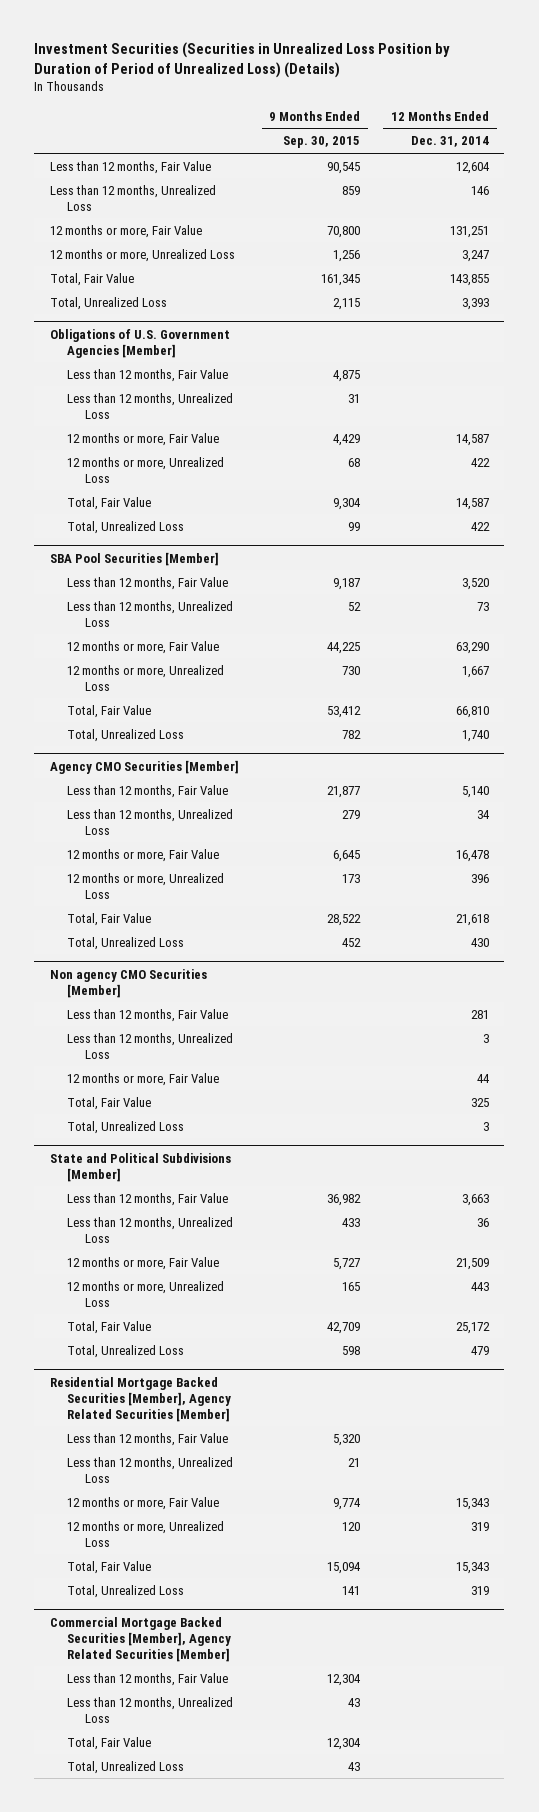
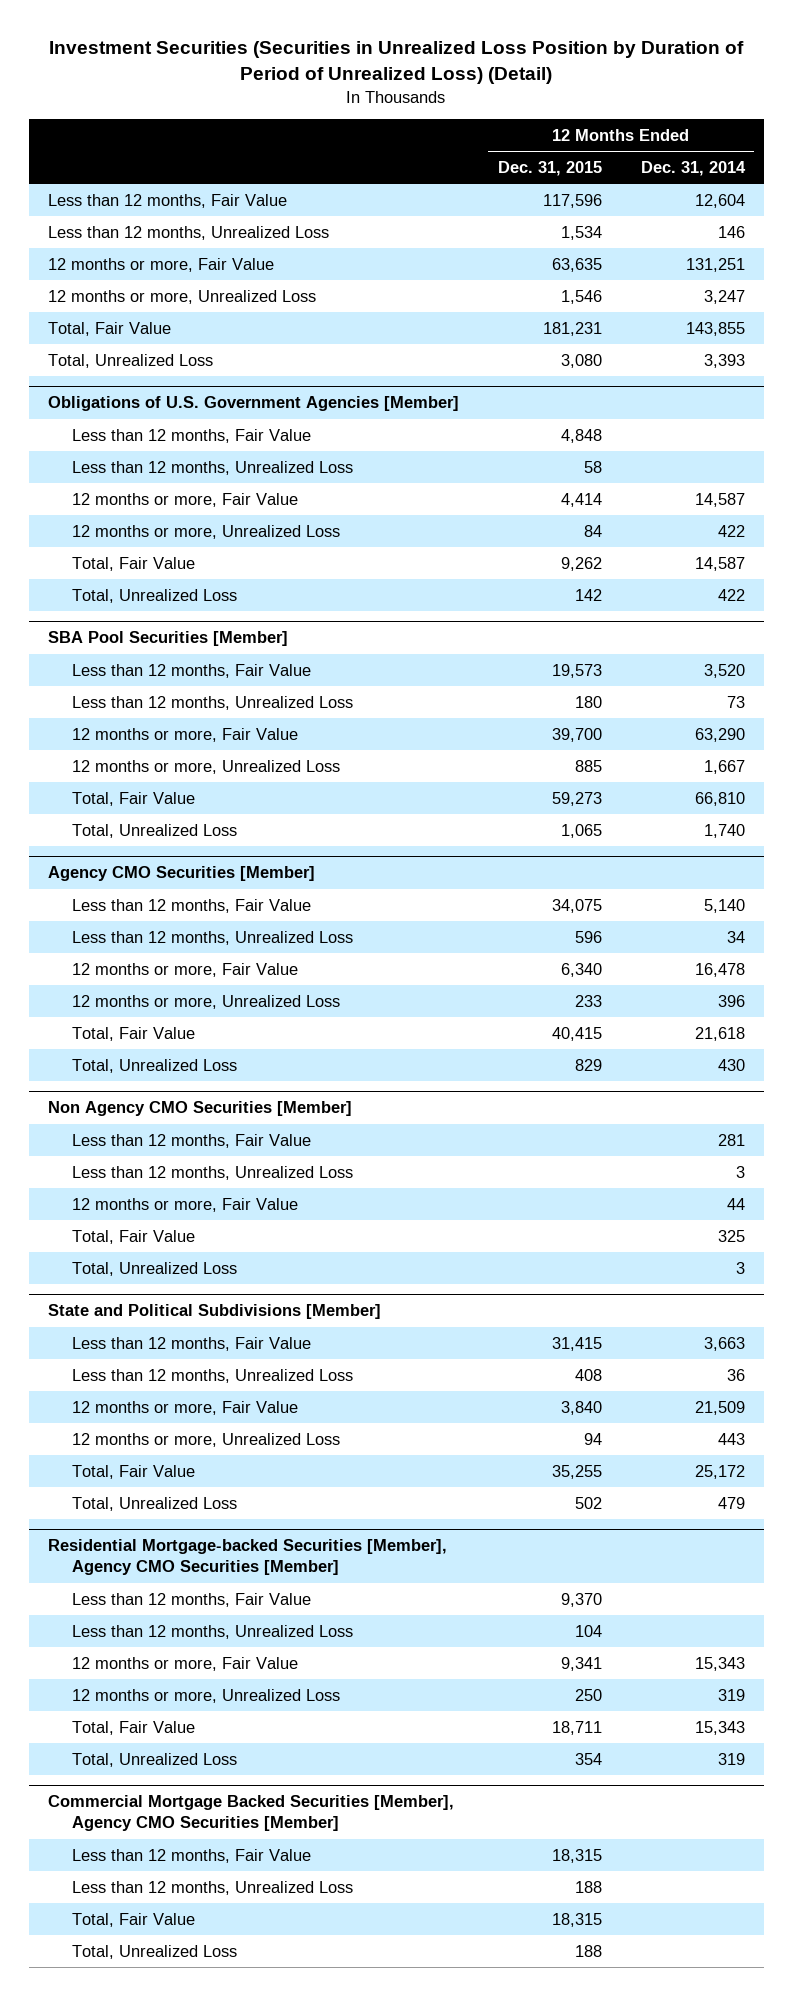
- Investment Securities (Securities in Unrealized Loss Position by Duration of Period of Unrealized Loss) (Details)
+ Investment Securities (Securities in Unrealized Loss Position by Duration of Period of Unrealized Loss) (Detail)
- | 9 Months Ended Sep. 30, 2015 | 12 Months Ended Dec. 31, 2014
+ | 12 Months Ended Dec. 31, 2015 | 12 Months Ended Dec. 31, 2014
- Non agency CMO Securities [Member]
+ Non Agency CMO Securities [Member]
- Residential Mortgage Backed Securities [Member], Agency Related Securities [Member]
+ Residential Mortgage-backed Securities [Member], Agency CMO Securities [Member]
- Commercial Mortgage Backed Securities [Member], Agency Related Securities [Member]
+ Commercial Mortgage Backed Securities [Member], Agency CMO Securities [Member]

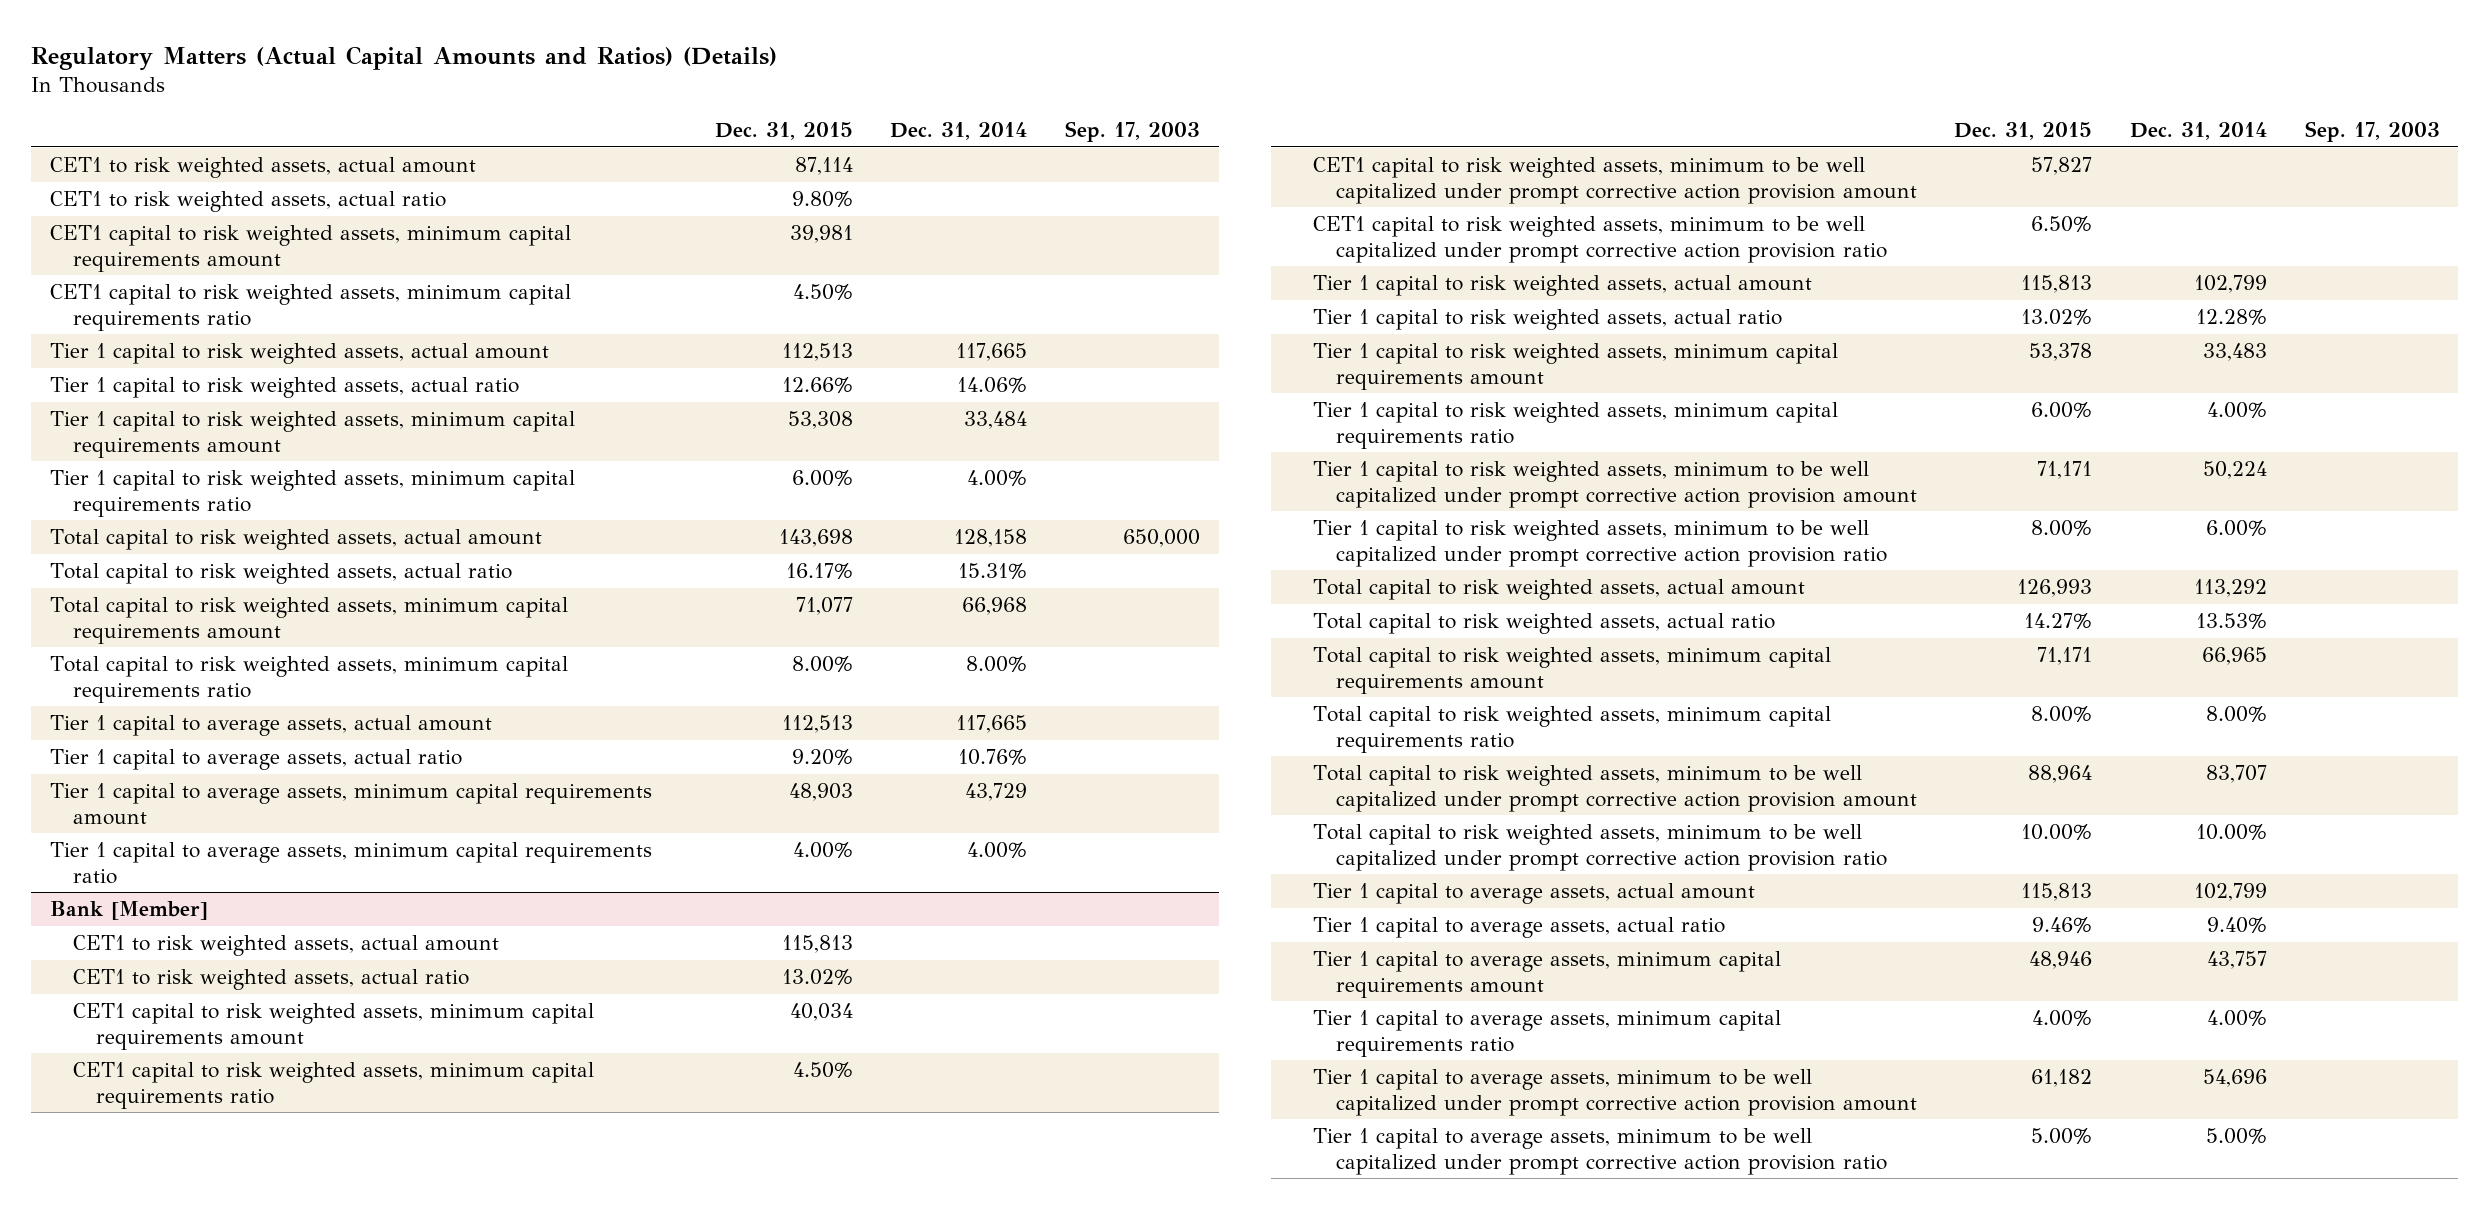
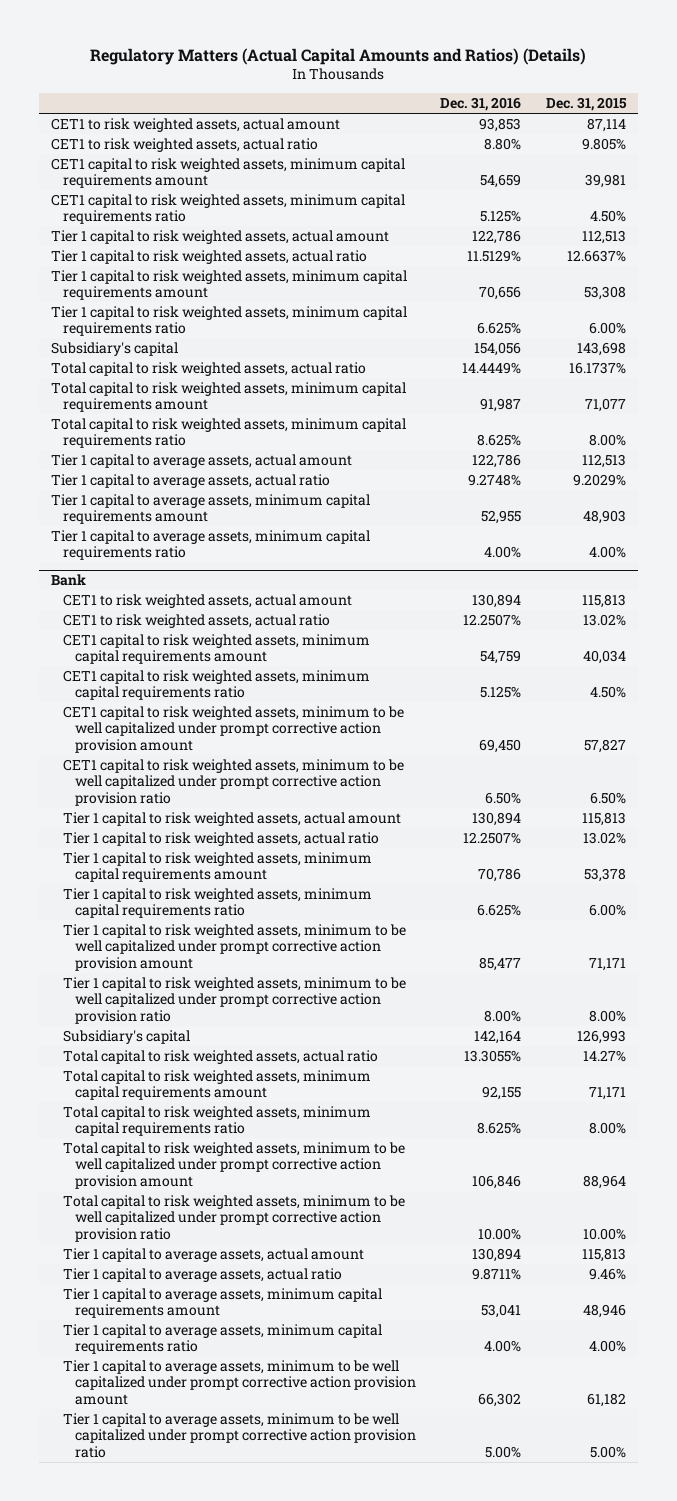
- | Dec. 31, 2015 | Dec. 31, 2014 | Sep. 17, 2003
+ | Dec. 31, 2016 | Dec. 31, 2015
- CET1 to risk weighted assets, actual ratio | 9.80% | |
+ CET1 to risk weighted assets, actual ratio | 8.80% | 9.805%
- Tier 1 capital to risk weighted assets, actual ratio | 12.66% | 14.06% |
+ Tier 1 capital to risk weighted assets, actual ratio | 11.5129% | 12.6637%
- Total capital to risk weighted assets, actual amount | 143,698 | 128,158 | 650,000
- Total capital to risk weighted assets, actual ratio | 16.17% | 15.31% |
+ Subsidiary's capital | 154,056 | 143,698
+ Total capital to risk weighted assets, actual ratio | 14.4449% | 16.1737%
- Tier 1 capital to average assets, actual ratio | 9.20% | 10.76% |
+ Tier 1 capital to average assets, actual ratio | 9.2748% | 9.2029%
- Bank [Member]
+ Bank
- Total capital to risk weighted assets, actual amount | 126,993 | 113,292 |
+ Subsidiary's capital | 142,164 | 126,993

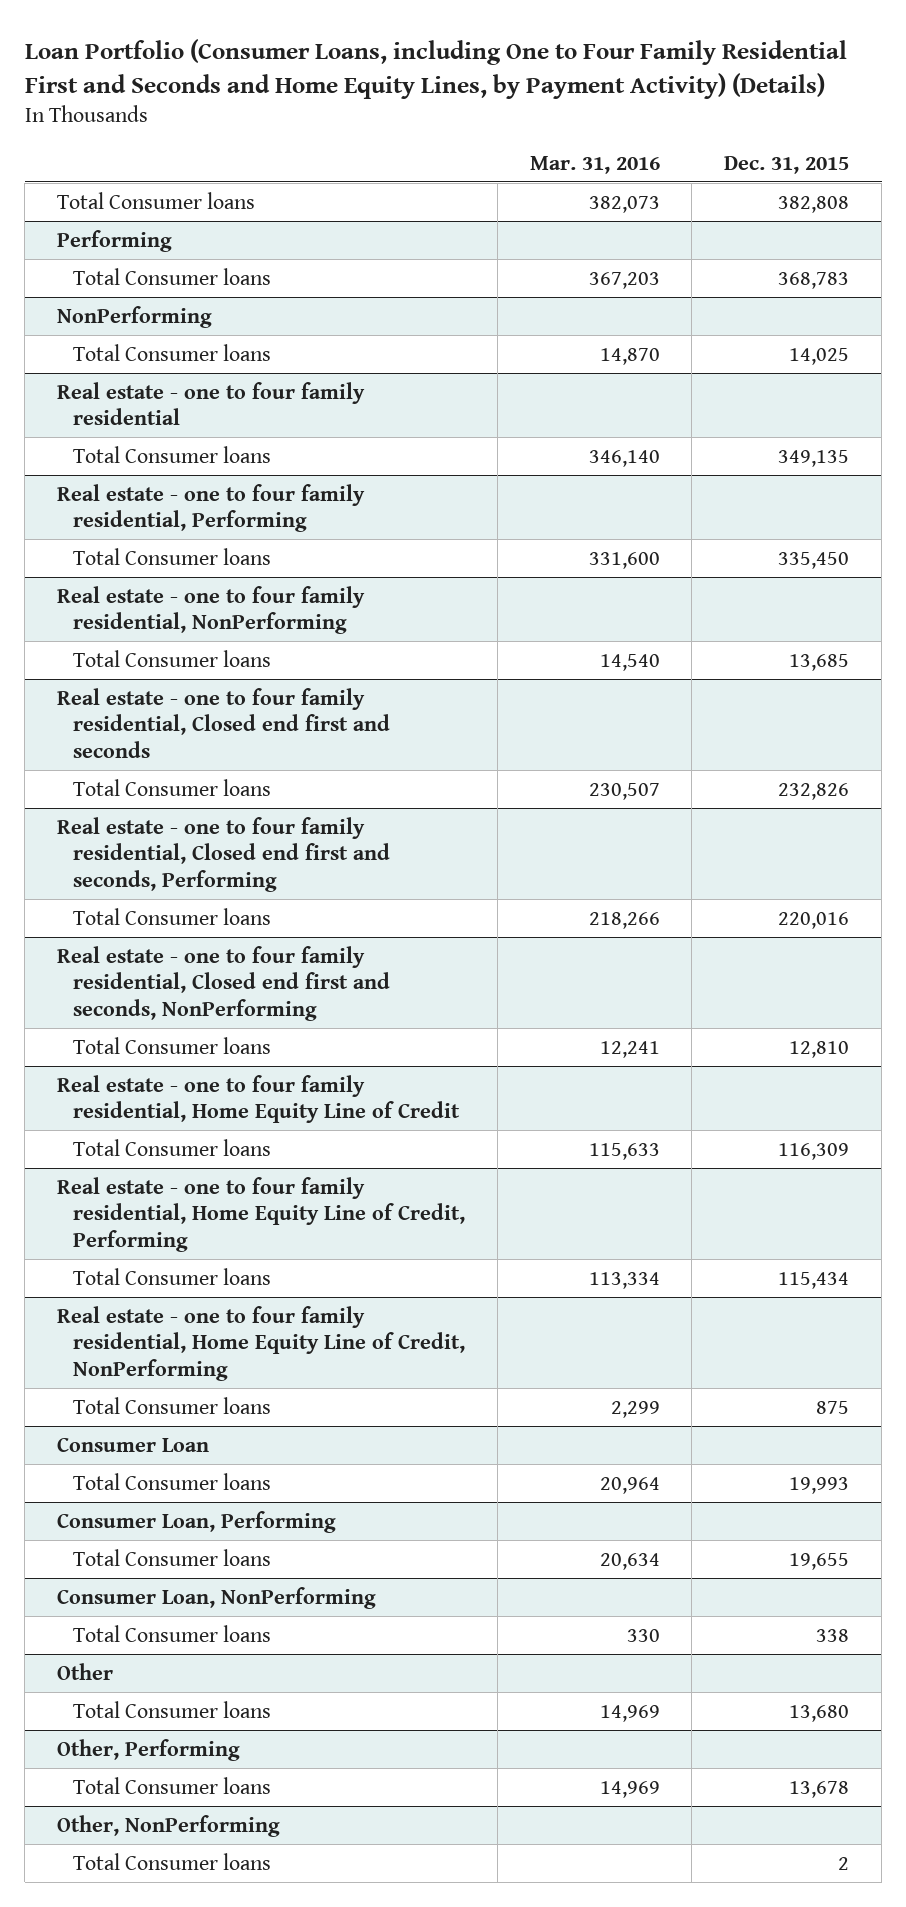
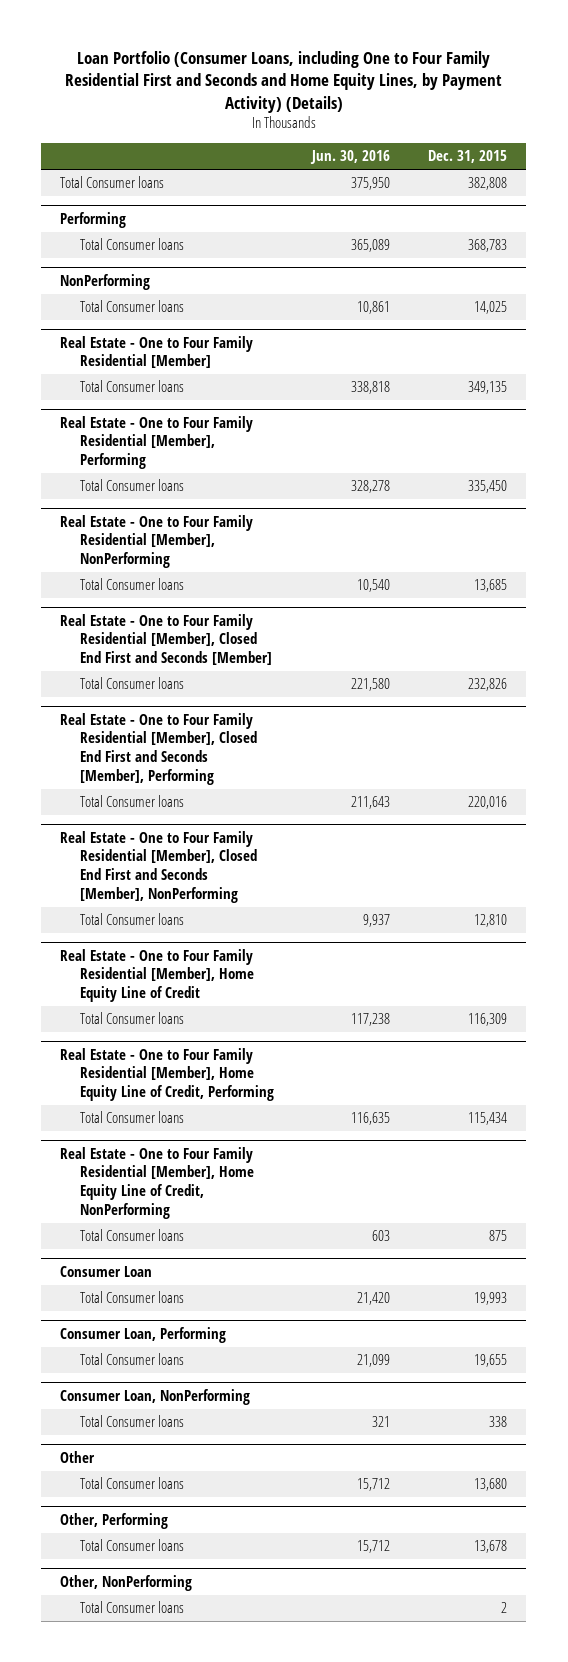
- | Mar. 31, 2016 | Dec. 31, 2015
+ | Jun. 30, 2016 | Dec. 31, 2015
- Real estate - one to four family residential
+ Real Estate - One to Four Family Residential [Member]
- Real estate - one to four family residential, Performing
+ Real Estate - One to Four Family Residential [Member], Performing
- Real estate - one to four family residential, NonPerforming
+ Real Estate - One to Four Family Residential [Member], NonPerforming
- Real estate - one to four family residential, Closed end first and seconds
+ Real Estate - One to Four Family Residential [Member], Closed End First and Seconds [Member]
- Real estate - one to four family residential, Closed end first and seconds, Performing
+ Real Estate - One to Four Family Residential [Member], Closed End First and Seconds [Member], Performing
- Real estate - one to four family residential, Closed end first and seconds, NonPerforming
+ Real Estate - One to Four Family Residential [Member], Closed End First and Seconds [Member], NonPerforming
- Real estate - one to four family residential, Home Equity Line of Credit
+ Real Estate - One to Four Family Residential [Member], Home Equity Line of Credit
- Real estate - one to four family residential, Home Equity Line of Credit, Performing
+ Real Estate - One to Four Family Residential [Member], Home Equity Line of Credit, Performing
- Real estate - one to four family residential, Home Equity Line of Credit, NonPerforming
+ Real Estate - One to Four Family Residential [Member], Home Equity Line of Credit, NonPerforming

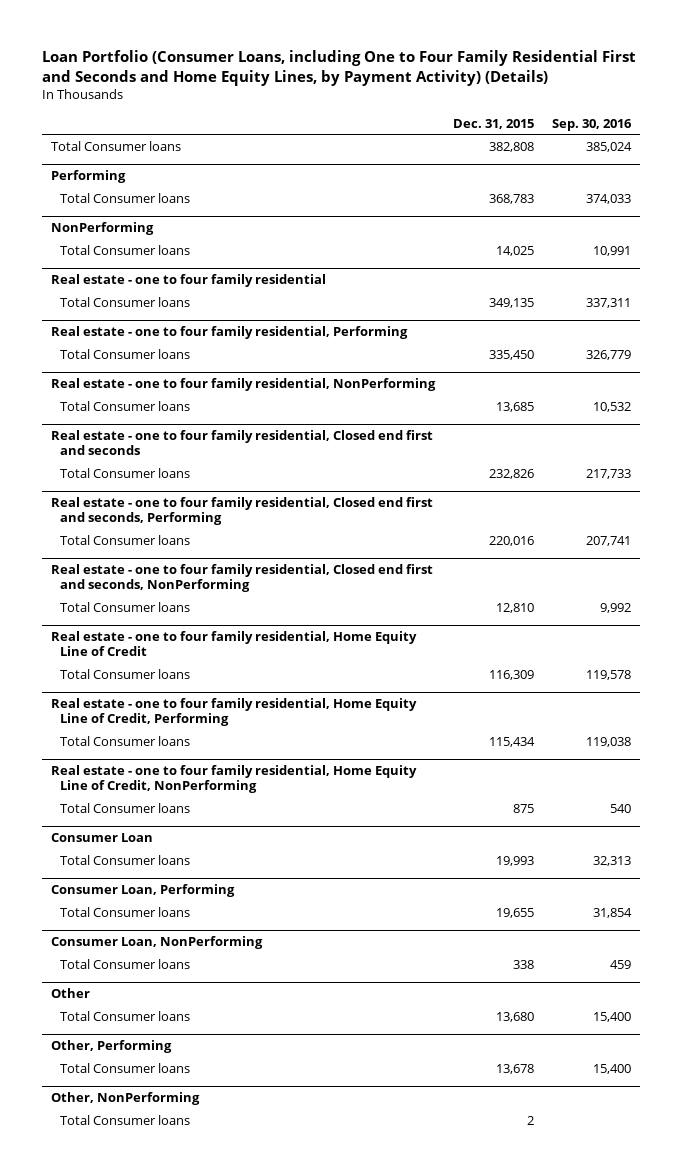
- | Jun. 30, 2016 | Dec. 31, 2015
+ | Dec. 31, 2015 | Sep. 30, 2016
- Real Estate - One to Four Family Residential [Member]
+ Real estate - one to four family residential
- Real Estate - One to Four Family Residential [Member], Performing
+ Real estate - one to four family residential, Performing
- Real Estate - One to Four Family Residential [Member], NonPerforming
+ Real estate - one to four family residential, NonPerforming
- Real Estate - One to Four Family Residential [Member], Closed End First and Seconds [Member]
+ Real estate - one to four family residential, Closed end first and seconds
- Real Estate - One to Four Family Residential [Member], Closed End First and Seconds [Member], Performing
+ Real estate - one to four family residential, Closed end first and seconds, Performing
- Real Estate - One to Four Family Residential [Member], Closed End First and Seconds [Member], NonPerforming
+ Real estate - one to four family residential, Closed end first and seconds, NonPerforming
- Real Estate - One to Four Family Residential [Member], Home Equity Line of Credit
+ Real estate - one to four family residential, Home Equity Line of Credit
- Real Estate - One to Four Family Residential [Member], Home Equity Line of Credit, Performing
+ Real estate - one to four family residential, Home Equity Line of Credit, Performing
- Real Estate - One to Four Family Residential [Member], Home Equity Line of Credit, NonPerforming
+ Real estate - one to four family residential, Home Equity Line of Credit, NonPerforming

